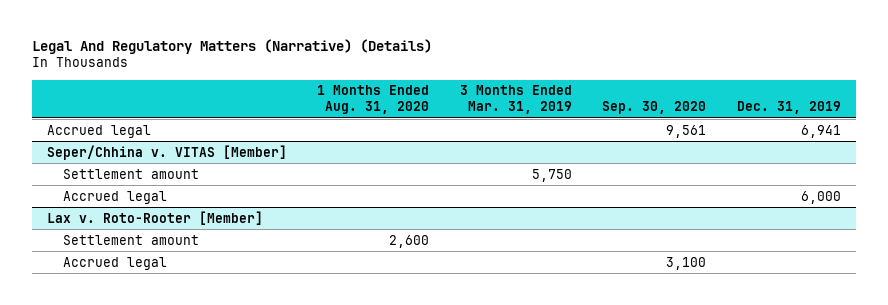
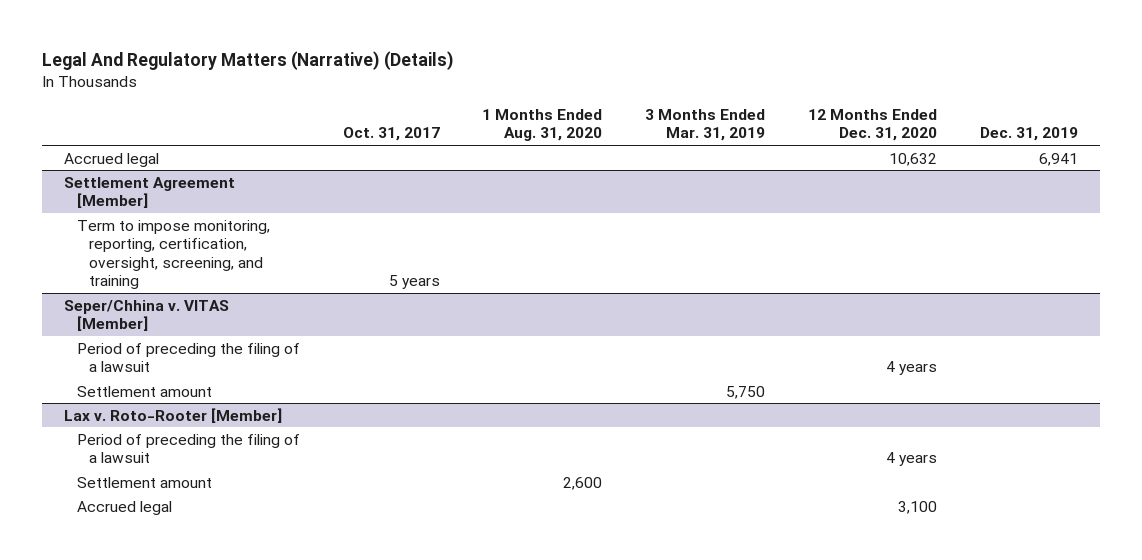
- | 1 Months Ended Aug. 31, 2020 | 3 Months Ended Mar. 31, 2019 | Sep. 30, 2020 | Dec. 31, 2019
+ | Oct. 31, 2017 | 1 Months Ended Aug. 31, 2020 | 3 Months Ended Mar. 31, 2019 | 12 Months Ended Dec. 31, 2020 | Dec. 31, 2019
+ Settlement Agreement [Member]
+ Term to impose monitoring, reporting, certification, oversight, screening, and training | 5 years | | | |
@ Seper/Chhina v. VITAS [Member]
+ Period of preceding the filing of a lawsuit | | | | 4 years |
- Accrued legal | | | | 6,000
@ Lax v. Roto-Rooter [Member]
+ Period of preceding the filing of a lawsuit | | | | 4 years |

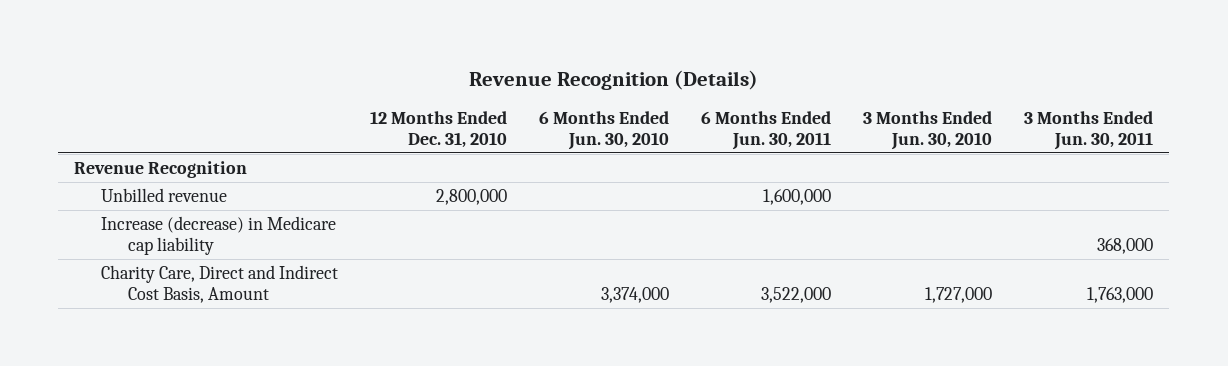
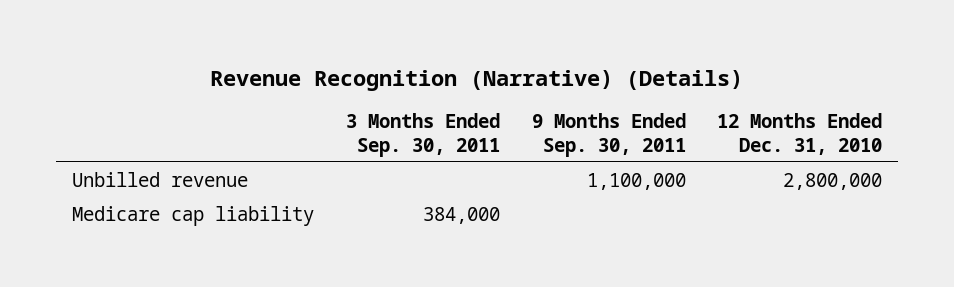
- Revenue Recognition (Details)
+ Revenue Recognition (Narrative) (Details)
- | 12 Months Ended Dec. 31, 2010 | 6 Months Ended Jun. 30, 2010 | 6 Months Ended Jun. 30, 2011 | 3 Months Ended Jun. 30, 2010 | 3 Months Ended Jun. 30, 2011
+ | 3 Months Ended Sep. 30, 2011 | 9 Months Ended Sep. 30, 2011 | 12 Months Ended Dec. 31, 2010
- Revenue Recognition
- Increase (decrease) in Medicare cap liability | | | | | 368,000
- Charity Care, Direct and Indirect Cost Basis, Amount | | 3,374,000 | 3,522,000 | 1,727,000 | 1,763,000
+ Medicare cap liability | 384,000 | |

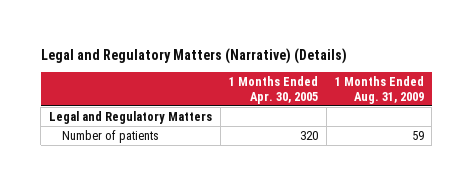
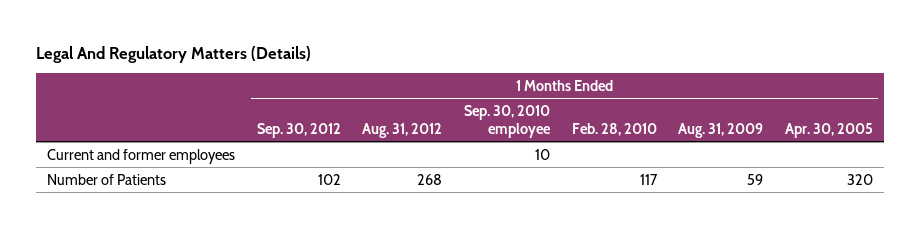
- Legal and Regulatory Matters (Narrative) (Details)
+ Legal And Regulatory Matters (Details)
- | 1 Months Ended Apr. 30, 2005 | 1 Months Ended Aug. 31, 2009
+ | 1 Months Ended Sep. 30, 2012 | 1 Months Ended Aug. 31, 2012 | 1 Months Ended Sep. 30, 2010 employee | 1 Months Ended Feb. 28, 2010 | 1 Months Ended Aug. 31, 2009 | 1 Months Ended Apr. 30, 2005
- Legal and Regulatory Matters
- Number of patients | 320 | 59
+ Current and former employees | | | 10 | | |
+ Number of Patients | 102 | 268 | | 117 | 59 | 320

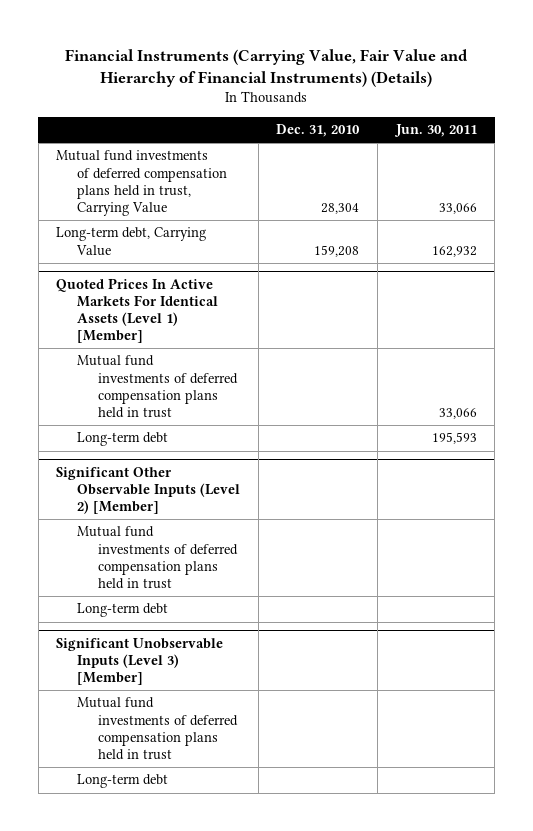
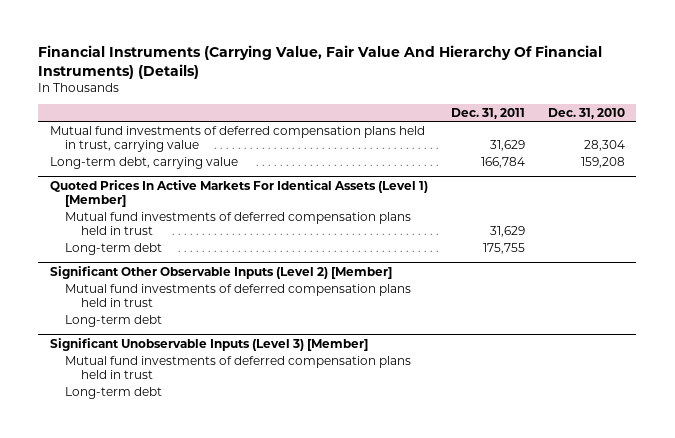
- Financial Instruments (Carrying Value, Fair Value and Hierarchy of Financial Instruments) (Details)
+ Financial Instruments (Carrying Value, Fair Value And Hierarchy Of Financial Instruments) (Details)
- | Dec. 31, 2010 | Jun. 30, 2011
+ | Dec. 31, 2011 | Dec. 31, 2010
- Mutual fund investments of deferred compensation plans held in trust, Carrying Value | 28,304 | 33,066
- Long-term debt, Carrying Value | 159,208 | 162,932
+ Mutual fund investments of deferred compensation plans held in trust, carrying value | 31,629 | 28,304
+ Long-term debt, carrying value | 166,784 | 159,208

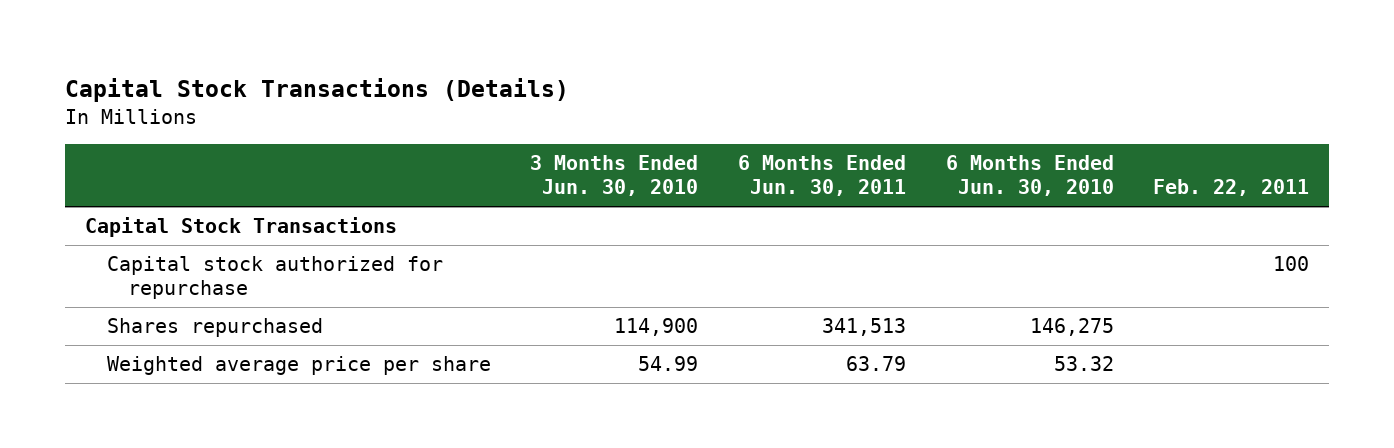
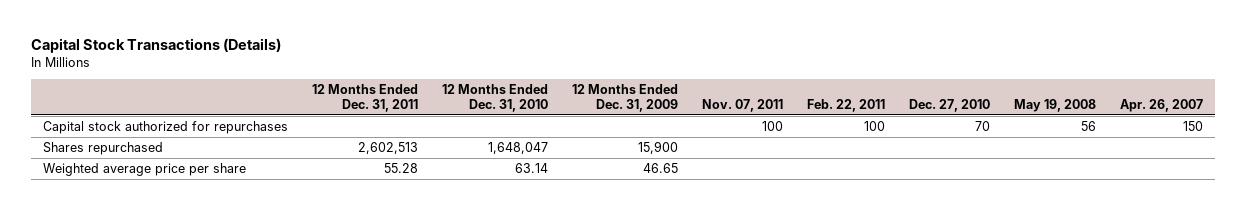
- | 3 Months Ended Jun. 30, 2010 | 6 Months Ended Jun. 30, 2011 | 6 Months Ended Jun. 30, 2010 | Feb. 22, 2011
+ | 12 Months Ended Dec. 31, 2011 | 12 Months Ended Dec. 31, 2010 | 12 Months Ended Dec. 31, 2009 | Nov. 07, 2011 | Feb. 22, 2011 | Dec. 27, 2010 | May 19, 2008 | Apr. 26, 2007
- Capital Stock Transactions
- Capital stock authorized for repurchase | | | | 100
+ Capital stock authorized for repurchases | | | | 100 | 100 | 70 | 56 | 150

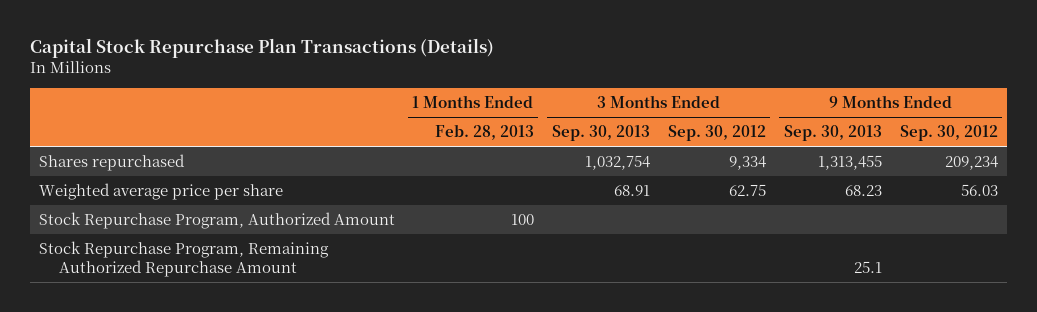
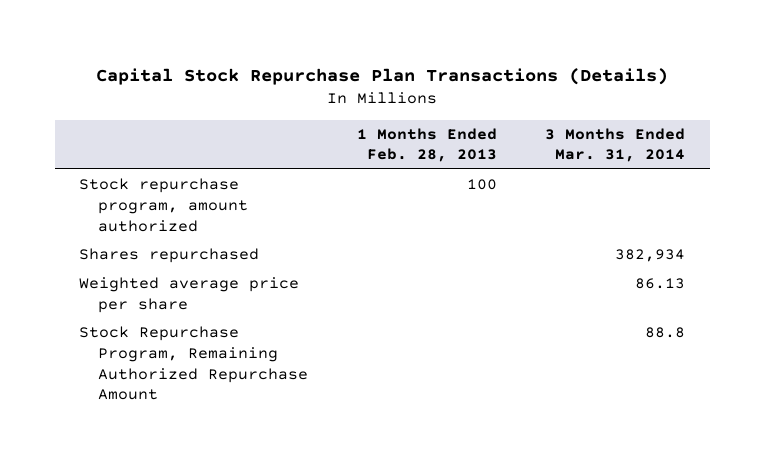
- | 1 Months Ended Feb. 28, 2013 | 3 Months Ended Sep. 30, 2013 | 3 Months Ended Sep. 30, 2012 | 9 Months Ended Sep. 30, 2013 | 9 Months Ended Sep. 30, 2012
+ | 1 Months Ended Feb. 28, 2013 | 3 Months Ended Mar. 31, 2014
+ Stock repurchase program, amount authorized | 100 |
- Stock Repurchase Program, Authorized Amount | 100 | | | |

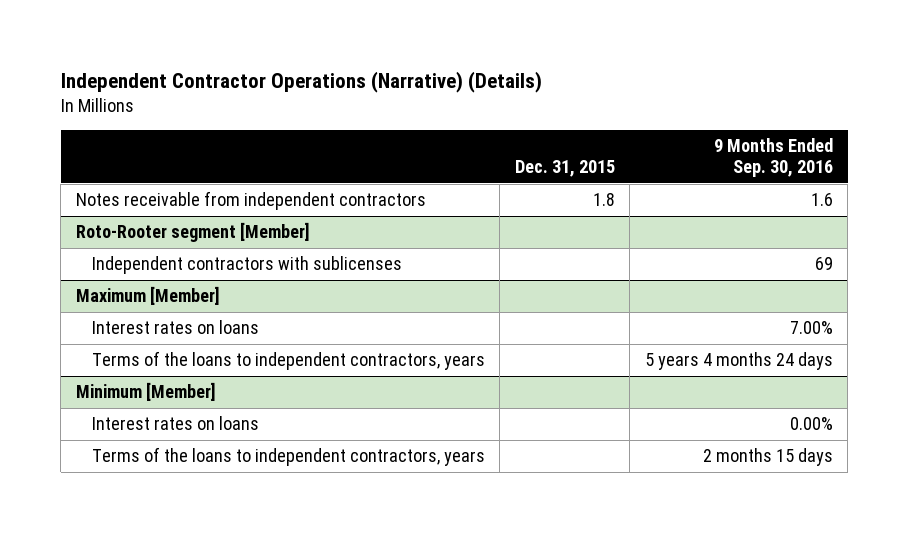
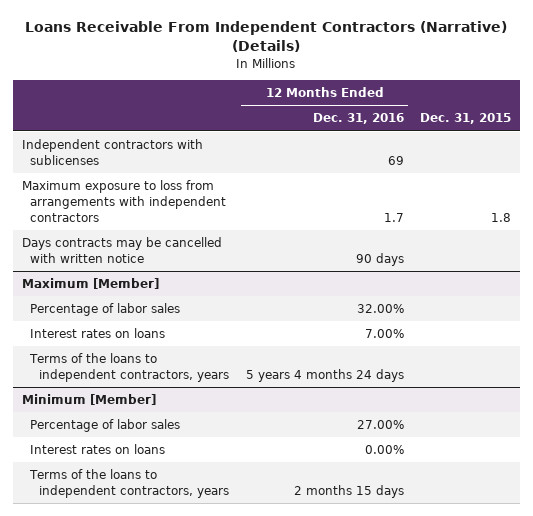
- Independent Contractor Operations (Narrative) (Details)
+ Loans Receivable From Independent Contractors (Narrative) (Details)
- | Dec. 31, 2015 | 9 Months Ended Sep. 30, 2016
+ | 12 Months Ended Dec. 31, 2016 | Dec. 31, 2015
- Notes receivable from independent contractors | 1.8 | 1.6
- Roto-Rooter segment [Member]
- Independent contractors with sublicenses | | 69
+ Independent contractors with sublicenses | 69 |
+ Maximum exposure to loss from arrangements with independent contractors | 1.7 | 1.8
+ Days contracts may be cancelled with written notice | 90 days |
@ Maximum [Member]
+ Percentage of labor sales | 32.00% |
@ Minimum [Member]
+ Percentage of labor sales | 27.00% |

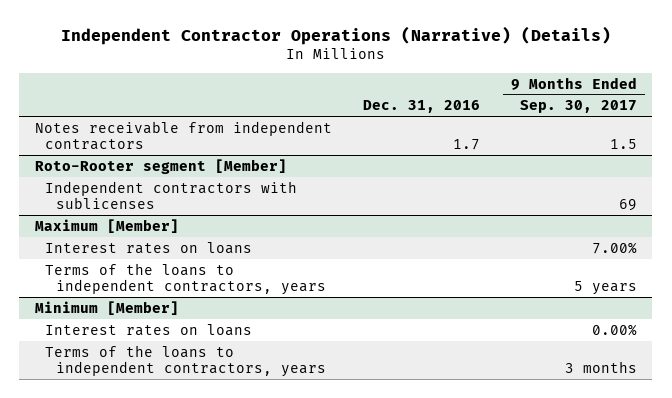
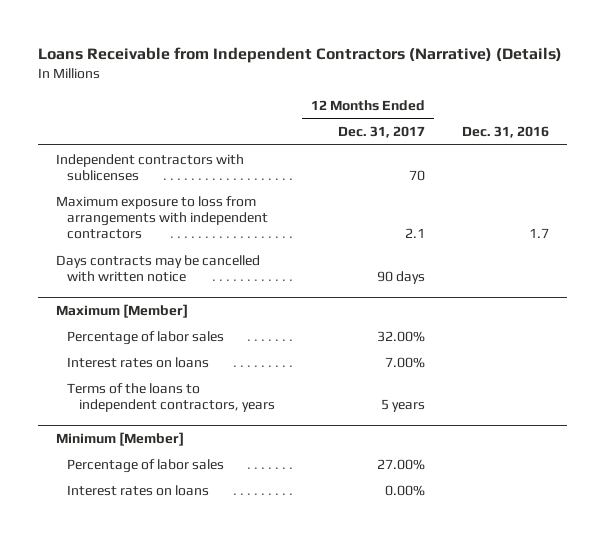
- Independent Contractor Operations (Narrative) (Details)
+ Loans Receivable from Independent Contractors (Narrative) (Details)
- | Dec. 31, 2016 | 9 Months Ended Sep. 30, 2017
+ | 12 Months Ended Dec. 31, 2017 | Dec. 31, 2016
- Notes receivable from independent contractors | 1.7 | 1.5
- Roto-Rooter segment [Member]
- Independent contractors with sublicenses | | 69
+ Independent contractors with sublicenses | 70 |
+ Maximum exposure to loss from arrangements with independent contractors | 2.1 | 1.7
+ Days contracts may be cancelled with written notice | 90 days |
@ Maximum [Member]
+ Percentage of labor sales | 32.00% |
@ Minimum [Member]
+ Percentage of labor sales | 27.00% |
- Terms of the loans to independent contractors, years | | 3 months

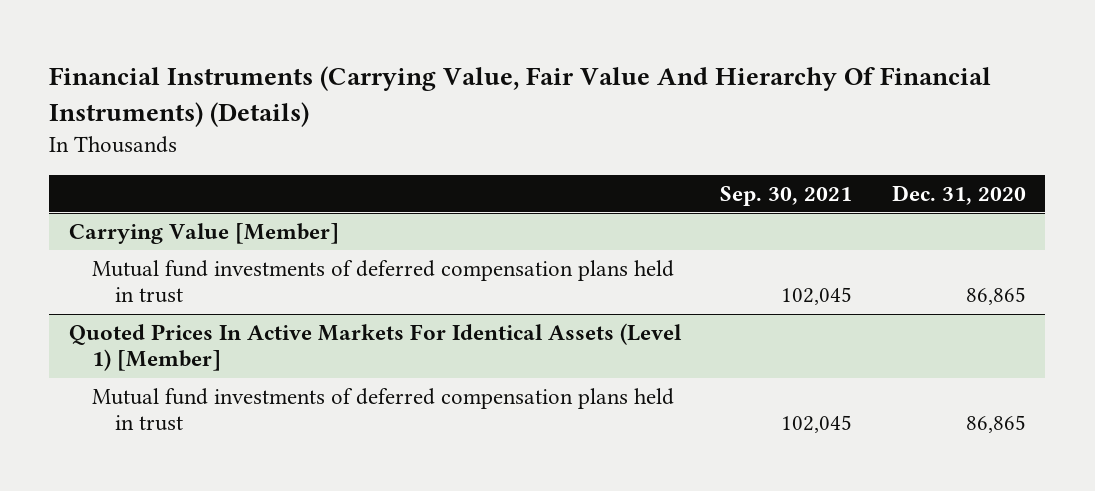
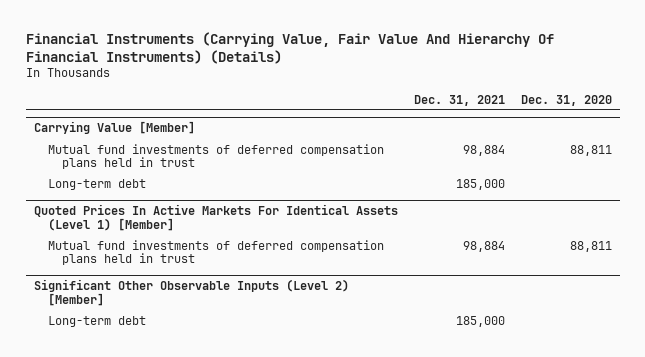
- | Sep. 30, 2021 | Dec. 31, 2020
+ | Dec. 31, 2021 | Dec. 31, 2020
@ Carrying Value [Member]
- Mutual fund investments of deferred compensation plans held in trust | 102,045 | 86,865
+ Mutual fund investments of deferred compensation plans held in trust | 98,884 | 88,811
+ Long-term debt | 185,000 |
@ Quoted Prices In Active Markets For Identical Assets (Level 1) [Member]
- Mutual fund investments of deferred compensation plans held in trust | 102,045 | 86,865
+ Mutual fund investments of deferred compensation plans held in trust | 98,884 | 88,811
+ Significant Other Observable Inputs (Level 2) [Member]
+ Long-term debt | 185,000 |

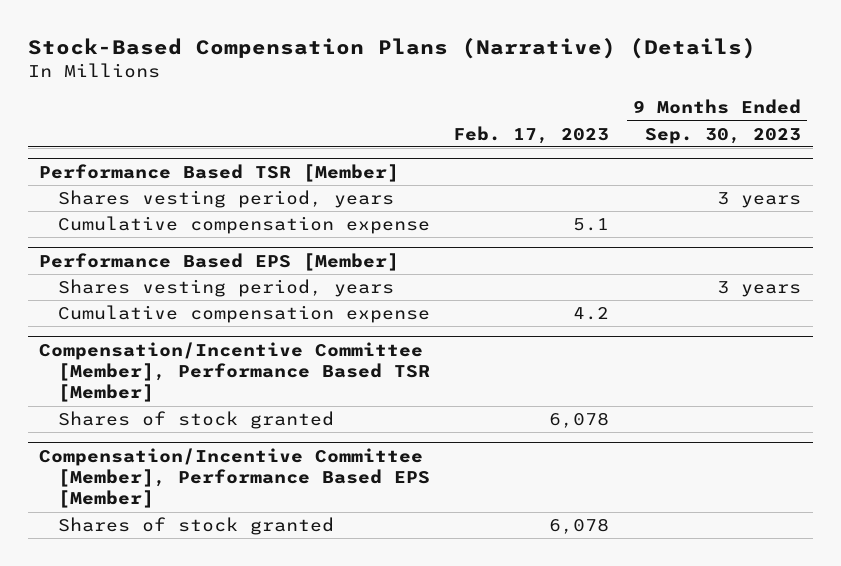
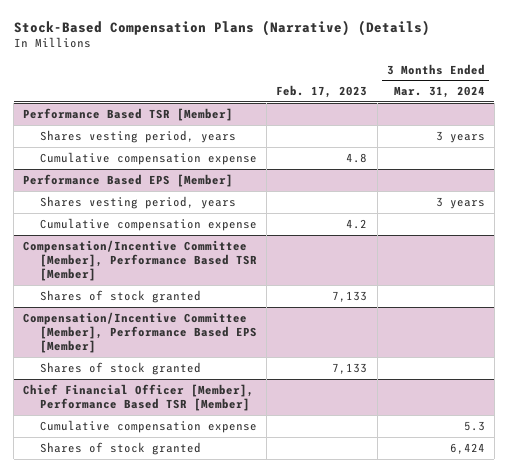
- | Feb. 17, 2023 | 9 Months Ended Sep. 30, 2023
+ | Feb. 17, 2023 | 3 Months Ended Mar. 31, 2024
@ Performance Based TSR [Member]
- Cumulative compensation expense | 5.1 |
+ Cumulative compensation expense | 4.8 |
@ Compensation/Incentive Committee [Member], Performance Based TSR [Member]
- Shares of stock granted | 6,078 |
+ Shares of stock granted | 7,133 |
@ Compensation/Incentive Committee [Member], Performance Based EPS [Member]
- Shares of stock granted | 6,078 |
+ Shares of stock granted | 7,133 |
+ Chief Financial Officer [Member], Performance Based TSR [Member]
+ Cumulative compensation expense | | 5.3
+ Shares of stock granted | | 6,424

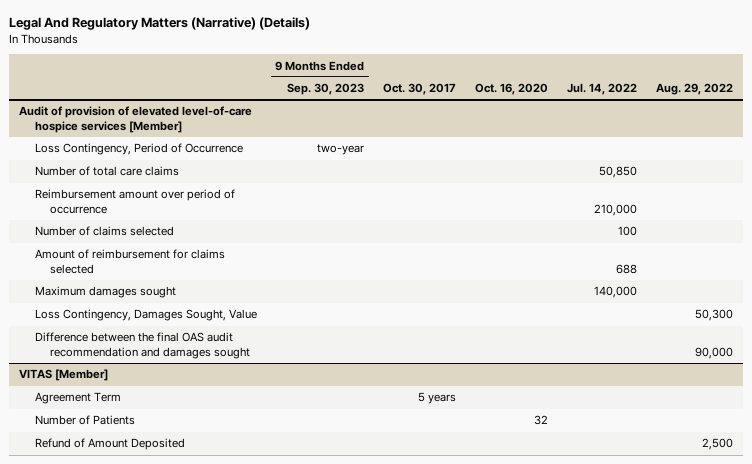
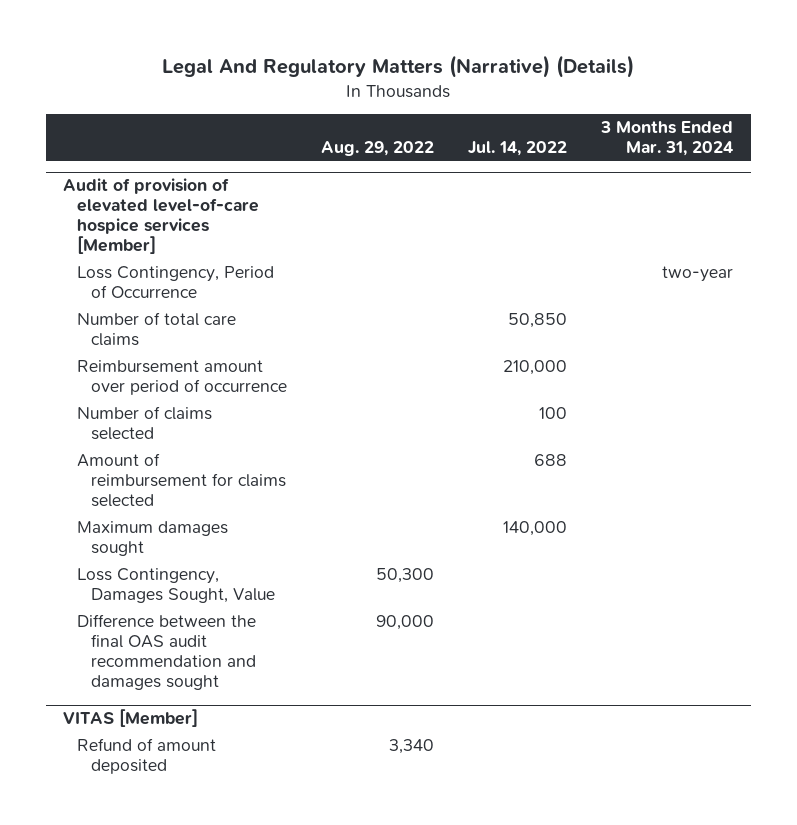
- | 9 Months Ended Sep. 30, 2023 | Oct. 30, 2017 | Oct. 16, 2020 | Jul. 14, 2022 | Aug. 29, 2022
+ | Aug. 29, 2022 | Jul. 14, 2022 | 3 Months Ended Mar. 31, 2024
@ VITAS [Member]
- Agreement Term | | 5 years | | |
- Number of Patients | | | 32 | |
- Refund of Amount Deposited | | | | | 2,500
+ Refund of amount deposited | 3,340 | |

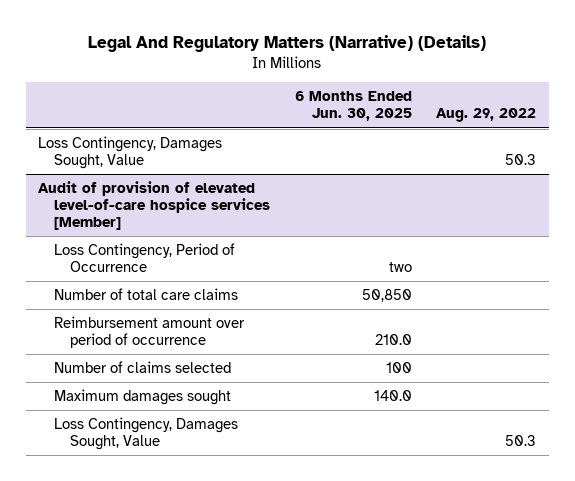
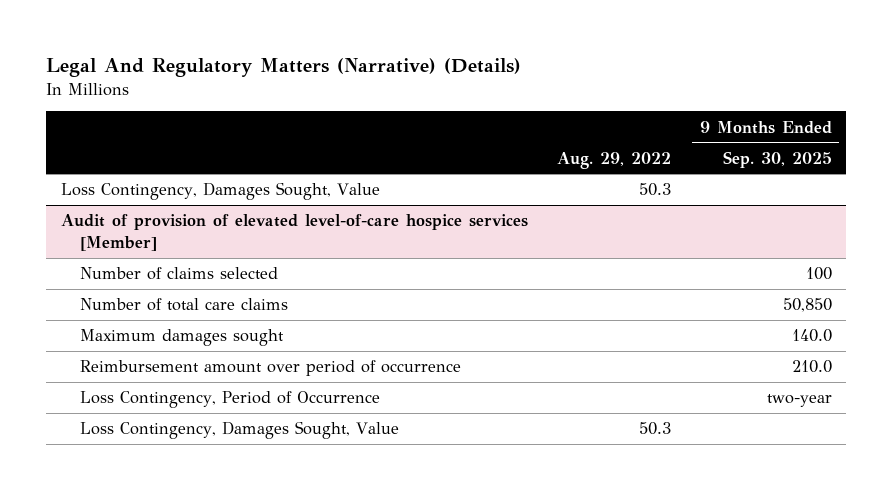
- | 6 Months Ended Jun. 30, 2025 | Aug. 29, 2022
+ | Aug. 29, 2022 | 9 Months Ended Sep. 30, 2025
@ Audit of provision of elevated level-of-care hospice services [Member]
moved down: Number of total care claims | | 50,850
moved down: Reimbursement amount over period of occurrence | | 210.0
moved down: Loss Contingency, Period of Occurrence | | two-year

